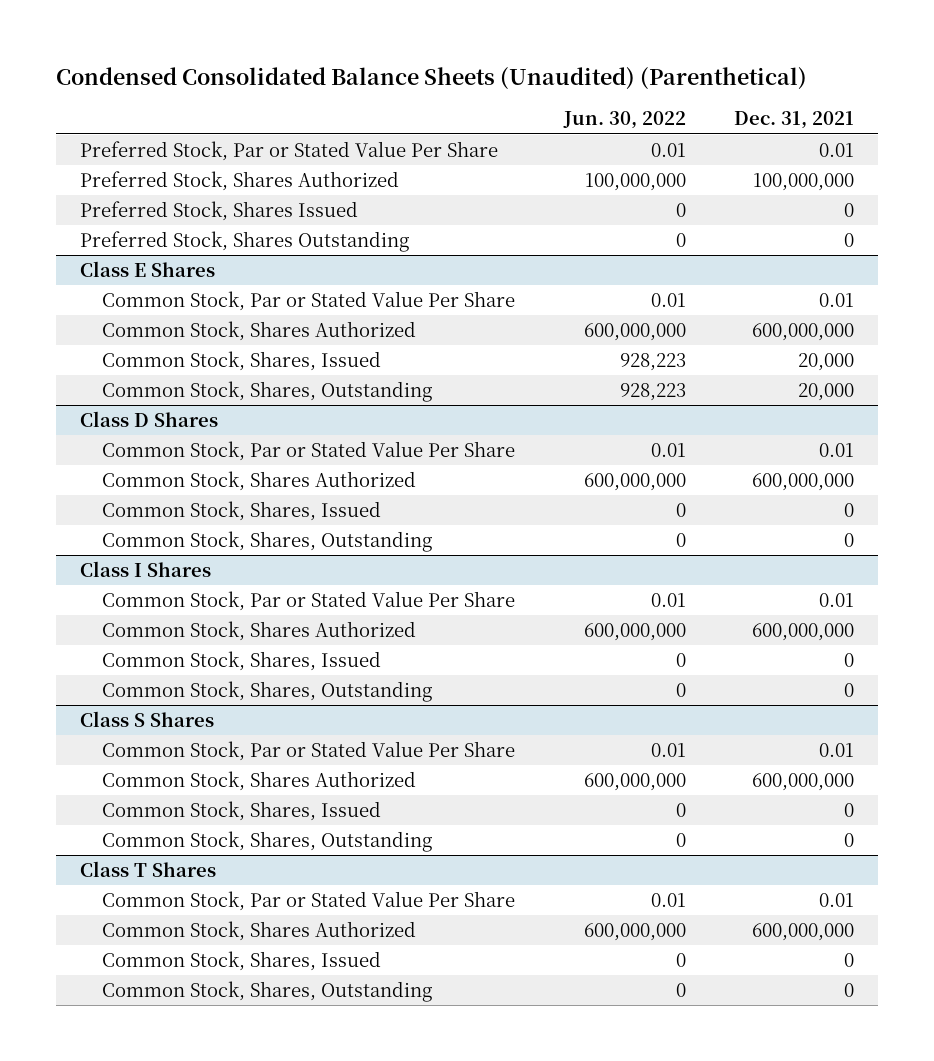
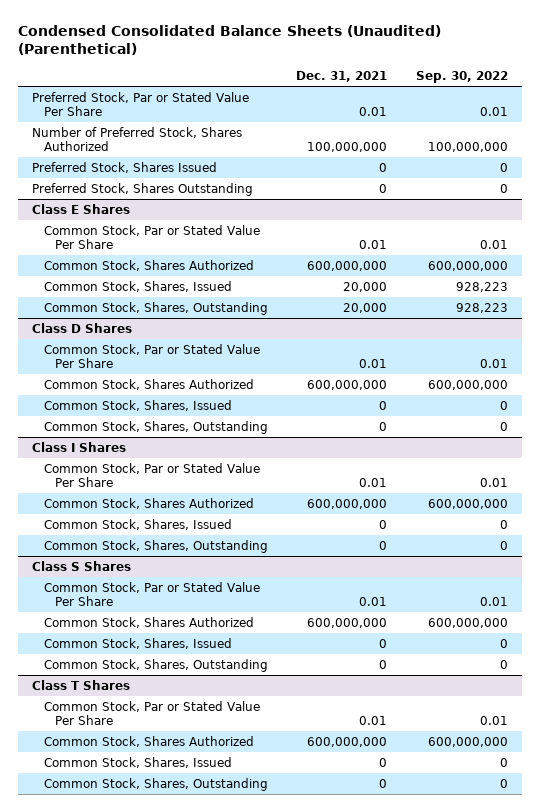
- | Jun. 30, 2022 | Dec. 31, 2021
+ | Dec. 31, 2021 | Sep. 30, 2022
- Preferred Stock, Shares Authorized | 100,000,000 | 100,000,000
+ Number of Preferred Stock, Shares Authorized | 100,000,000 | 100,000,000

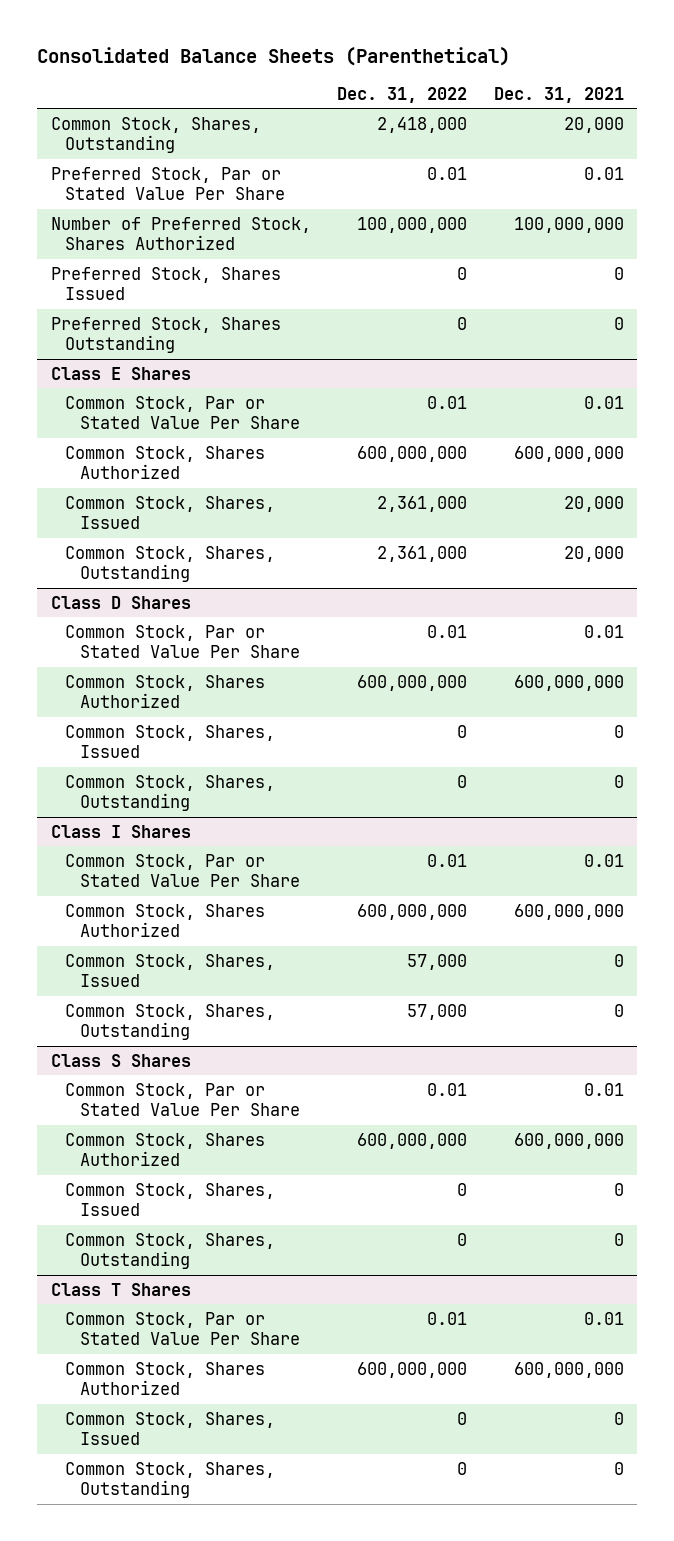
- Condensed Consolidated Balance Sheets (Unaudited) (Parenthetical)
+ Consolidated Balance Sheets (Parenthetical)
- | Dec. 31, 2021 | Sep. 30, 2022
+ | Dec. 31, 2022 | Dec. 31, 2021
+ Common Stock, Shares, Outstanding | 2,418,000 | 20,000

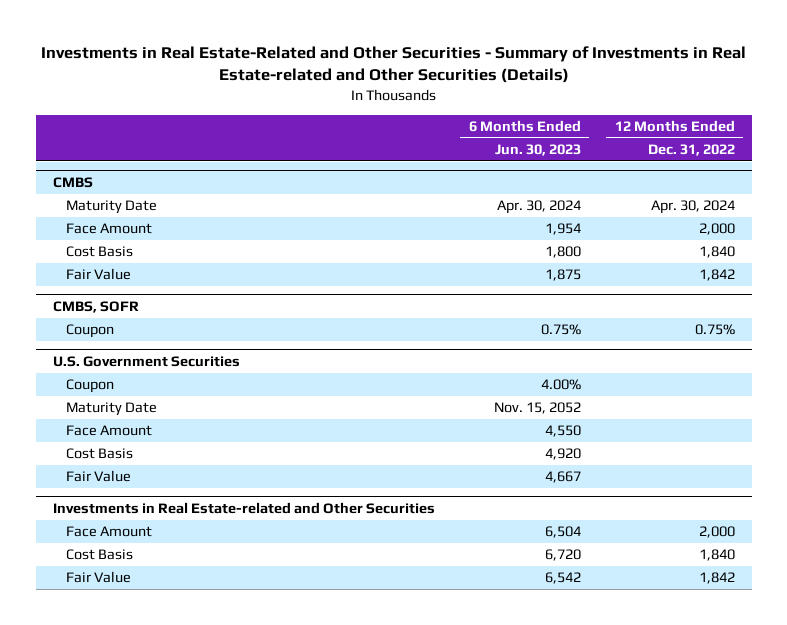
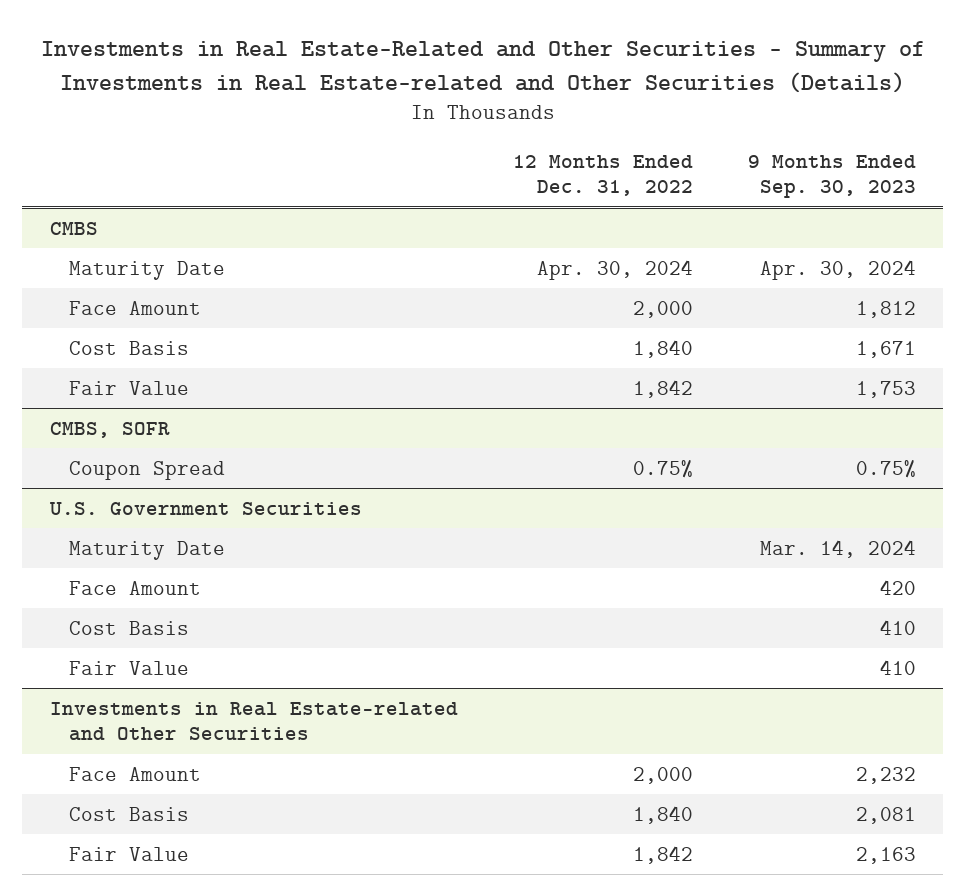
- | 6 Months Ended Jun. 30, 2023 | 12 Months Ended Dec. 31, 2022
+ | 12 Months Ended Dec. 31, 2022 | 9 Months Ended Sep. 30, 2023
@ CMBS, SOFR
- Coupon | 0.75% | 0.75%
+ Coupon Spread | 0.75% | 0.75%
@ U.S. Government Securities
- Coupon | 4.00% |

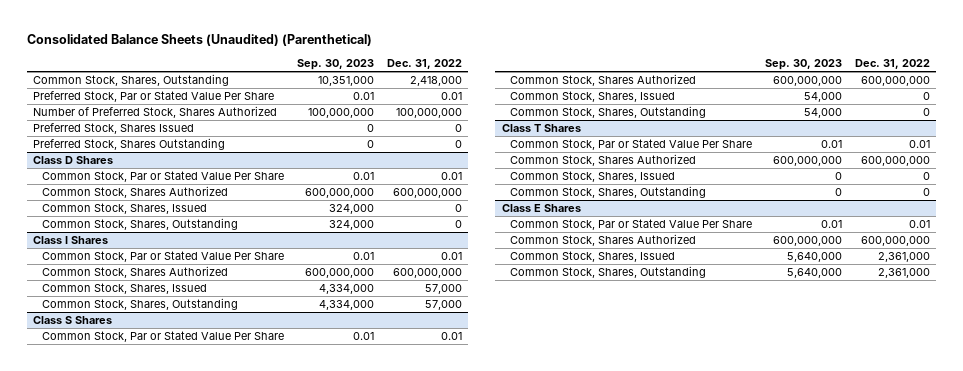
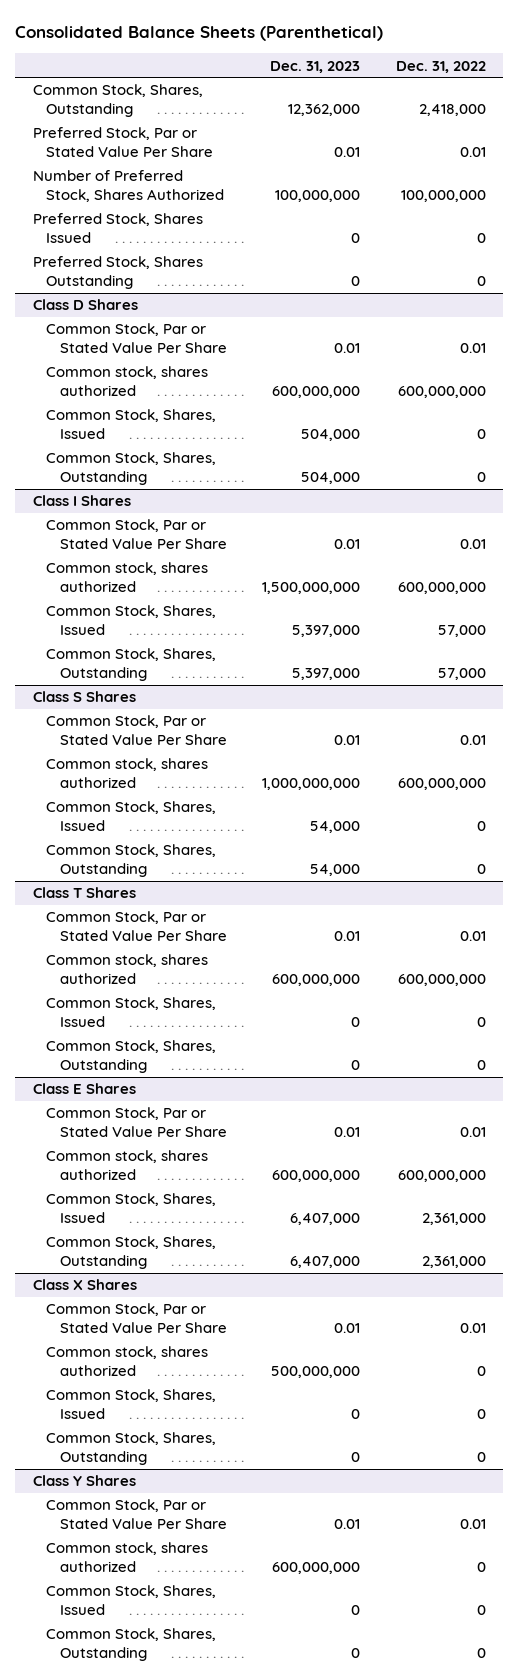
- Consolidated Balance Sheets (Unaudited) (Parenthetical)
+ Consolidated Balance Sheets (Parenthetical)
- | Sep. 30, 2023 | Dec. 31, 2022
+ | Dec. 31, 2023 | Dec. 31, 2022
@ Class D Shares
- Common Stock, Shares Authorized | 600,000,000 | 600,000,000
+ Common stock, shares authorized | 600,000,000 | 600,000,000
@ Class I Shares
- Common Stock, Shares Authorized | 600,000,000 | 600,000,000
+ Common stock, shares authorized | 1,500,000,000 | 600,000,000
@ Class S Shares
- Common Stock, Shares Authorized | 600,000,000 | 600,000,000
+ Common stock, shares authorized | 1,000,000,000 | 600,000,000
@ Class T Shares
- Common Stock, Shares Authorized | 600,000,000 | 600,000,000
+ Common stock, shares authorized | 600,000,000 | 600,000,000
@ Class E Shares
- Common Stock, Shares Authorized | 600,000,000 | 600,000,000
+ Common stock, shares authorized | 600,000,000 | 600,000,000
+ Class X Shares
+ Common Stock, Par or Stated Value Per Share | 0.01 | 0.01
+ Common stock, shares authorized | 500,000,000 | 0
+ Common Stock, Shares, Issued | 0 | 0
+ Common Stock, Shares, Outstanding | 0 | 0
+ Class Y Shares
+ Common Stock, Par or Stated Value Per Share | 0.01 | 0.01
+ Common stock, shares authorized | 600,000,000 | 0
+ Common Stock, Shares, Issued | 0 | 0
+ Common Stock, Shares, Outstanding | 0 | 0

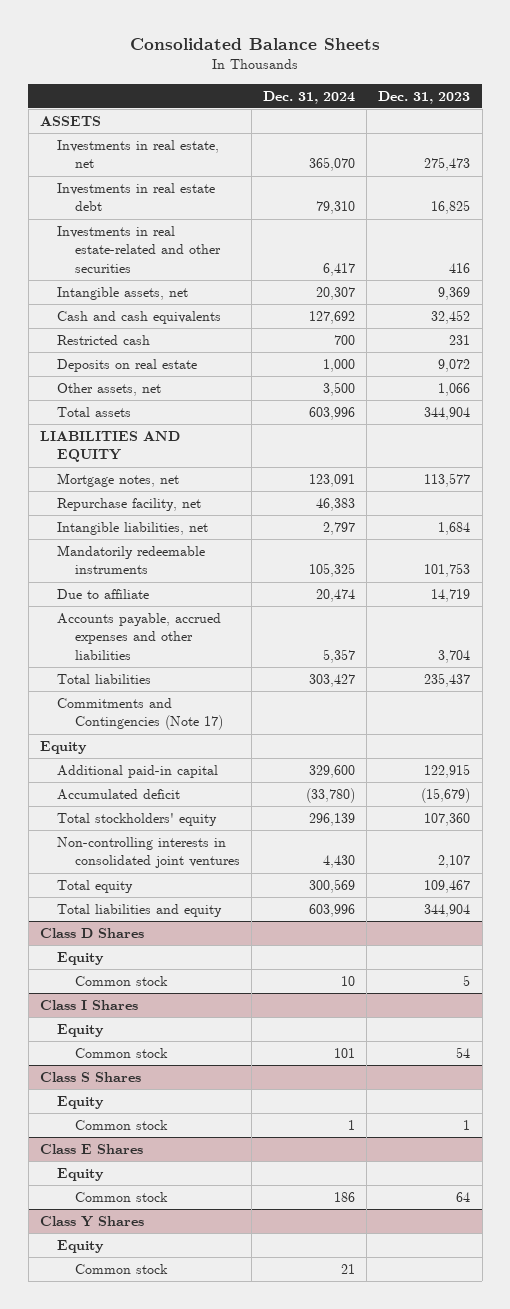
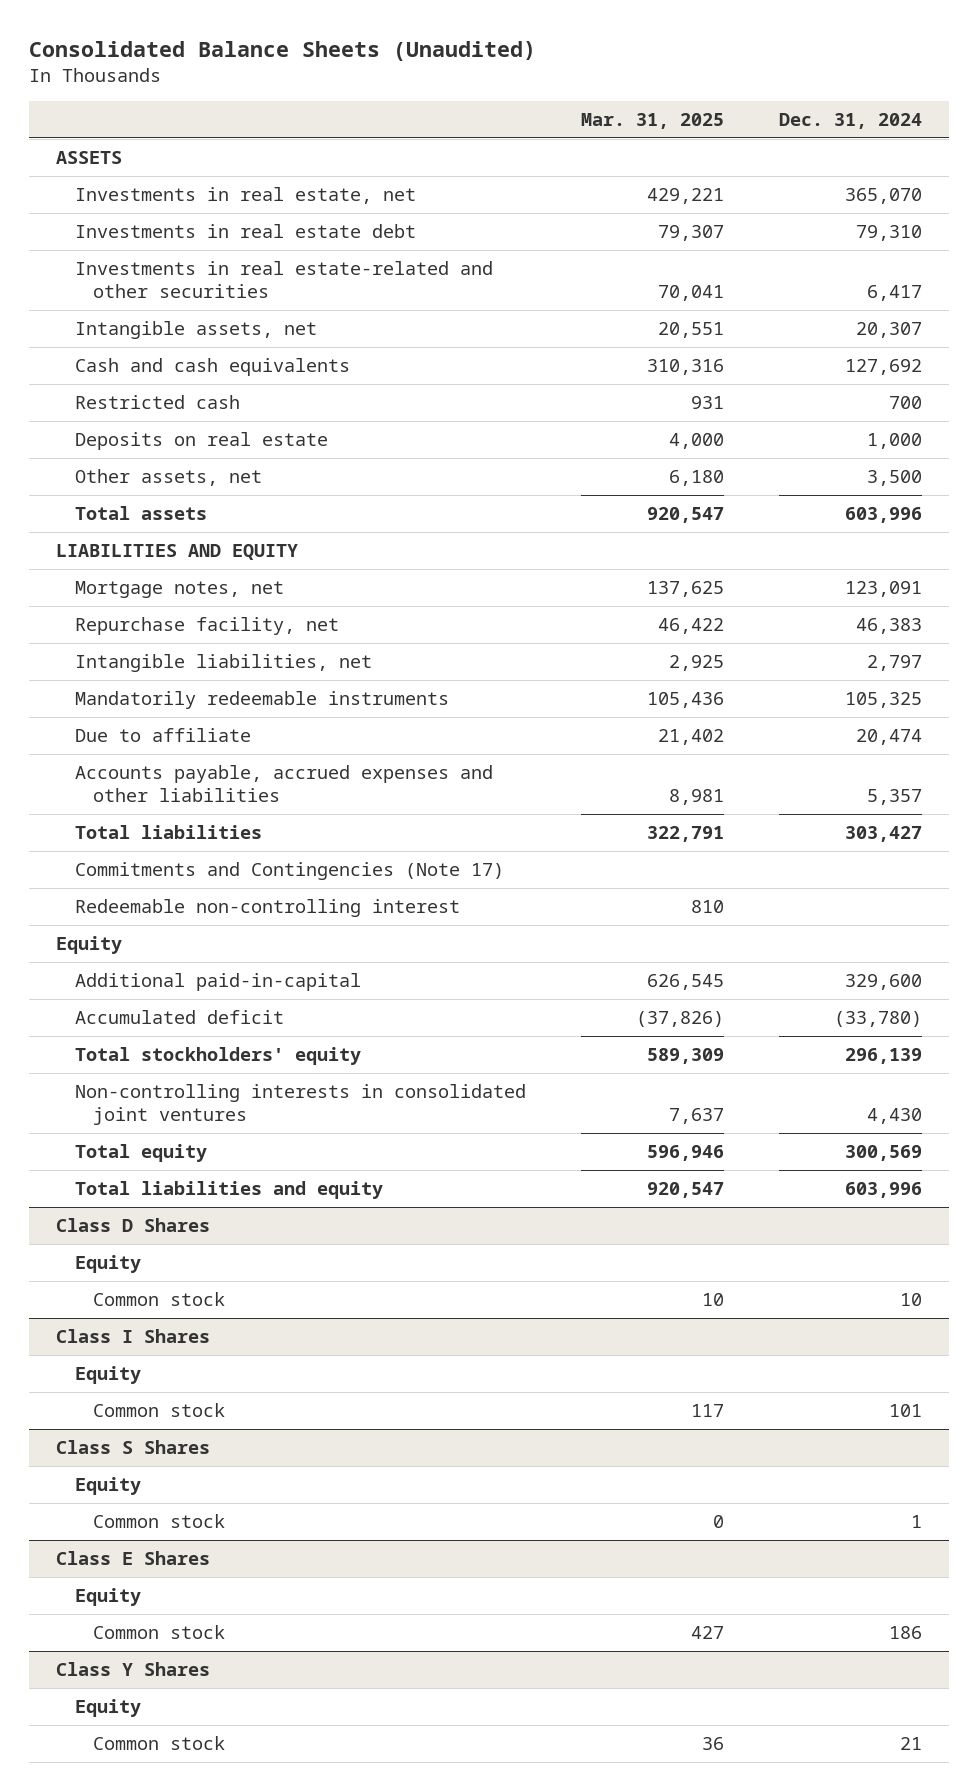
- Consolidated Balance Sheets
+ Consolidated Balance Sheets (Unaudited)
- | Dec. 31, 2024 | Dec. 31, 2023
+ | Mar. 31, 2025 | Dec. 31, 2024
+ Redeemable non-controlling interest | 810 |
- Additional paid-in capital | 329,600 | 122,915
+ Additional paid-in-capital | 626,545 | 329,600

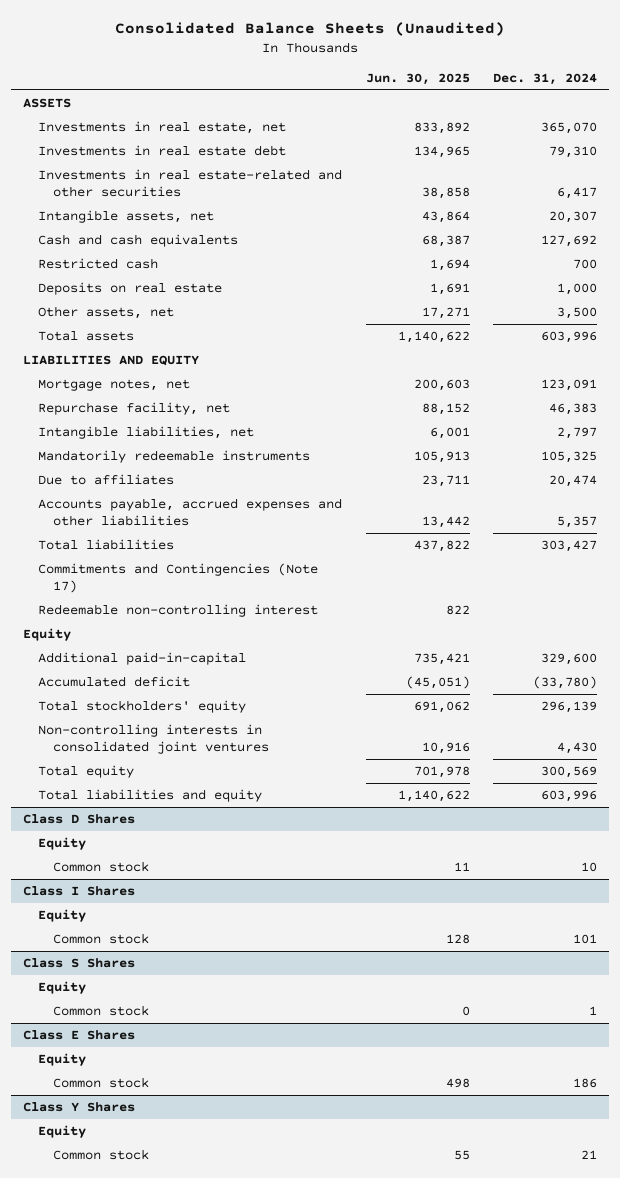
- | Mar. 31, 2025 | Dec. 31, 2024
+ | Jun. 30, 2025 | Dec. 31, 2024
- Due to affiliate | 21,402 | 20,474
+ Due to affiliates | 23,711 | 20,474

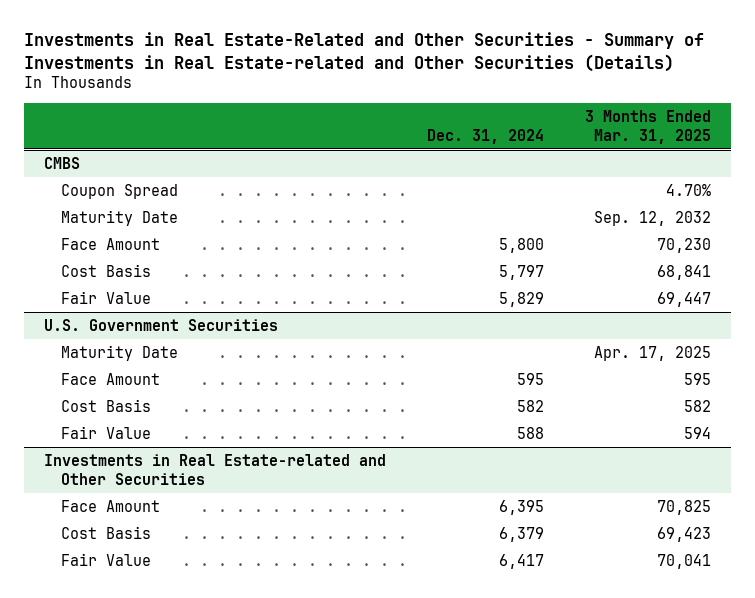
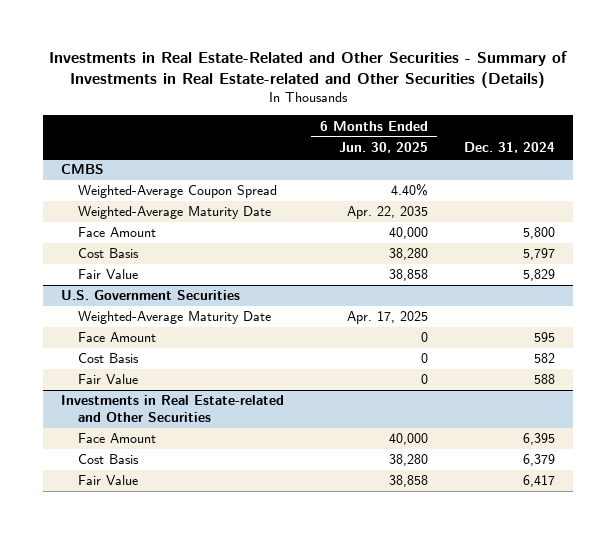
- | Dec. 31, 2024 | 3 Months Ended Mar. 31, 2025
+ | 6 Months Ended Jun. 30, 2025 | Dec. 31, 2024
@ CMBS
- Coupon Spread | | 4.70%
- Maturity Date | | Sep. 12, 2032
+ Weighted-Average Coupon Spread | 4.40% |
+ Weighted-Average Maturity Date | Apr. 22, 2035 |
@ U.S. Government Securities
- Maturity Date | | Apr. 17, 2025
+ Weighted-Average Maturity Date | Apr. 17, 2025 |

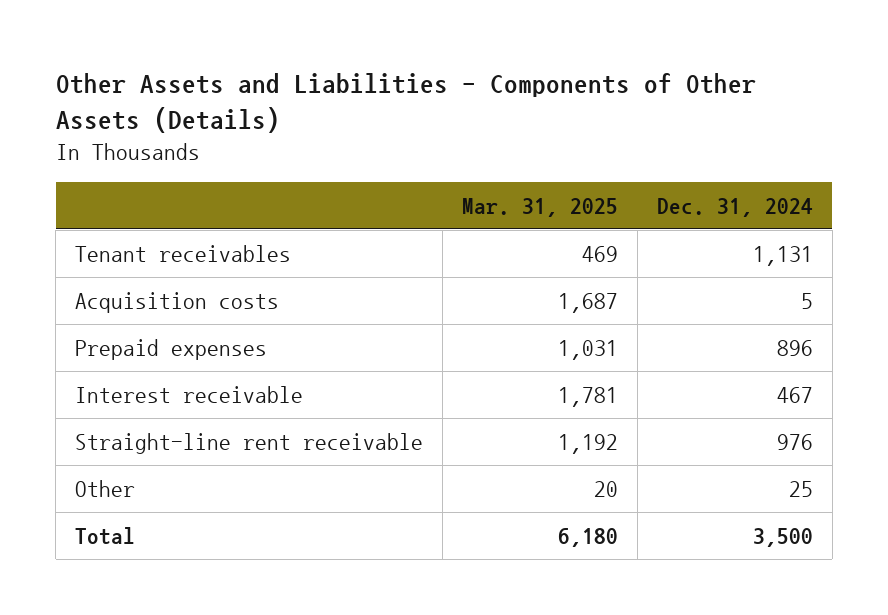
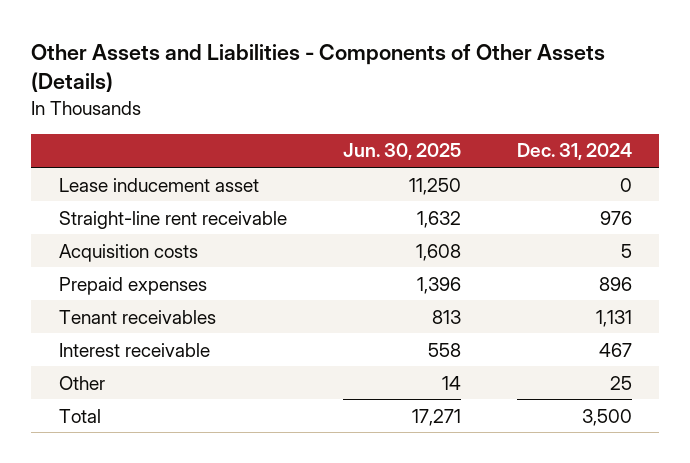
- | Mar. 31, 2025 | Dec. 31, 2024
+ | Jun. 30, 2025 | Dec. 31, 2024
+ Lease inducement asset | 11,250 | 0
moved up: Straight-line rent receivable | 1,632 | 976
moved down: Tenant receivables | 813 | 1,131

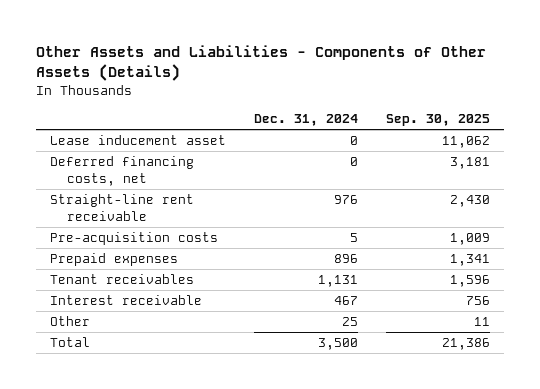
- | Jun. 30, 2025 | Dec. 31, 2024
+ | Dec. 31, 2024 | Sep. 30, 2025
+ Deferred financing costs, net | 0 | 3,181
- Acquisition costs | 1,608 | 5
+ Pre-acquisition costs | 5 | 1,009

